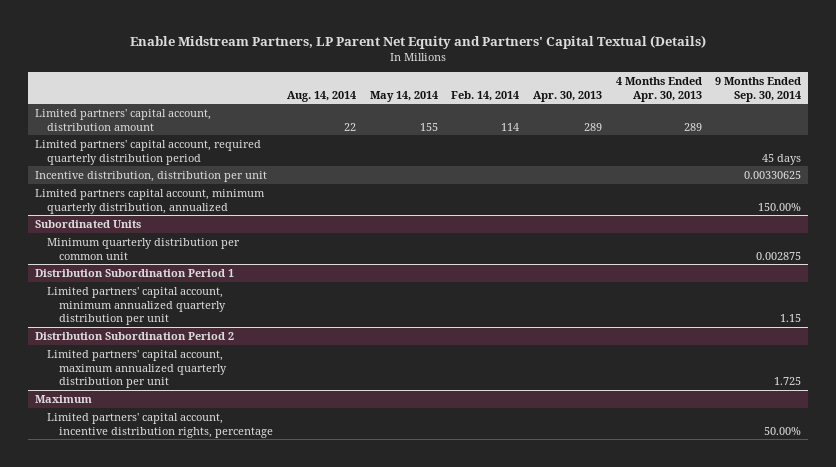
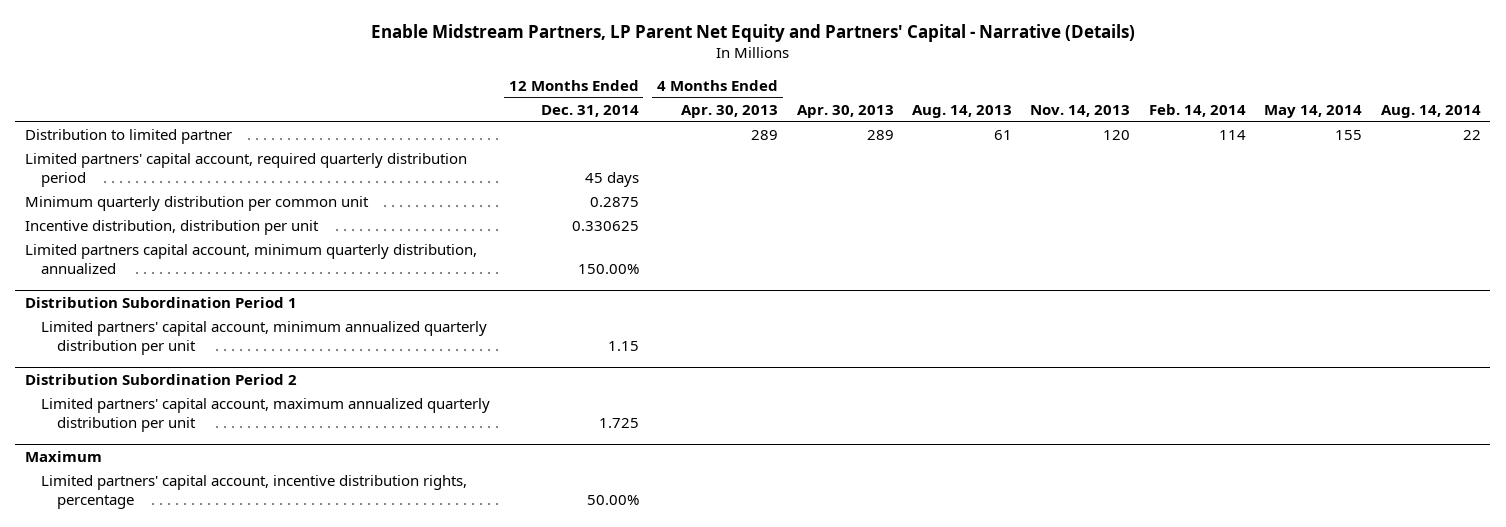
- Enable Midstream Partners, LP Parent Net Equity and Partners' Capital Textual (Details)
+ Enable Midstream Partners, LP Parent Net Equity and Partners' Capital - Narrative (Details)
- | Aug. 14, 2014 | May 14, 2014 | Feb. 14, 2014 | Apr. 30, 2013 | 4 Months Ended Apr. 30, 2013 | 9 Months Ended Sep. 30, 2014
+ | 12 Months Ended Dec. 31, 2014 | 4 Months Ended Apr. 30, 2013 | Apr. 30, 2013 | Aug. 14, 2013 | Nov. 14, 2013 | Feb. 14, 2014 | May 14, 2014 | Aug. 14, 2014
- Limited partners' capital account, distribution amount | 22 | 155 | 114 | 289 | 289 |
+ Distribution to limited partner | | 289 | 289 | 61 | 120 | 114 | 155 | 22
+ Minimum quarterly distribution per common unit | 0.2875 | | | | | | |
- Subordinated Units
- Minimum quarterly distribution per common unit | | | | | | 0.002875

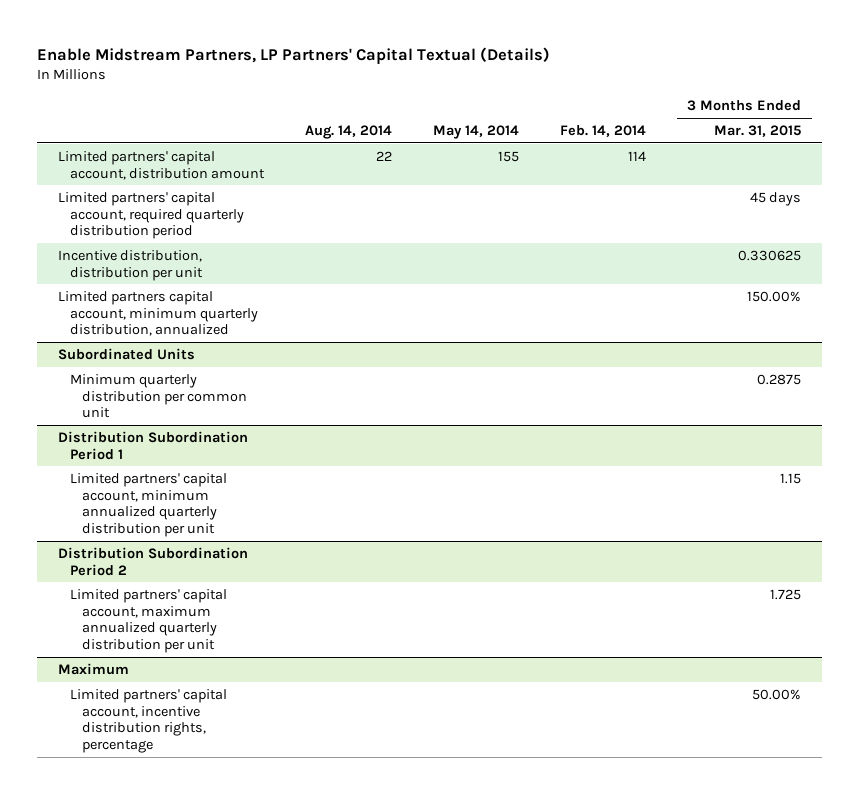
- Enable Midstream Partners, LP Parent Net Equity and Partners' Capital - Narrative (Details)
+ Enable Midstream Partners, LP Partners' Capital Textual (Details)
- | 12 Months Ended Dec. 31, 2014 | 4 Months Ended Apr. 30, 2013 | Apr. 30, 2013 | Aug. 14, 2013 | Nov. 14, 2013 | Feb. 14, 2014 | May 14, 2014 | Aug. 14, 2014
+ | Aug. 14, 2014 | May 14, 2014 | Feb. 14, 2014 | 3 Months Ended Mar. 31, 2015
- Distribution to limited partner | | 289 | 289 | 61 | 120 | 114 | 155 | 22
+ Limited partners' capital account, distribution amount | 22 | 155 | 114 |
- Minimum quarterly distribution per common unit | 0.2875 | | | | | | |
+ Subordinated Units
+ Minimum quarterly distribution per common unit | | | | 0.2875

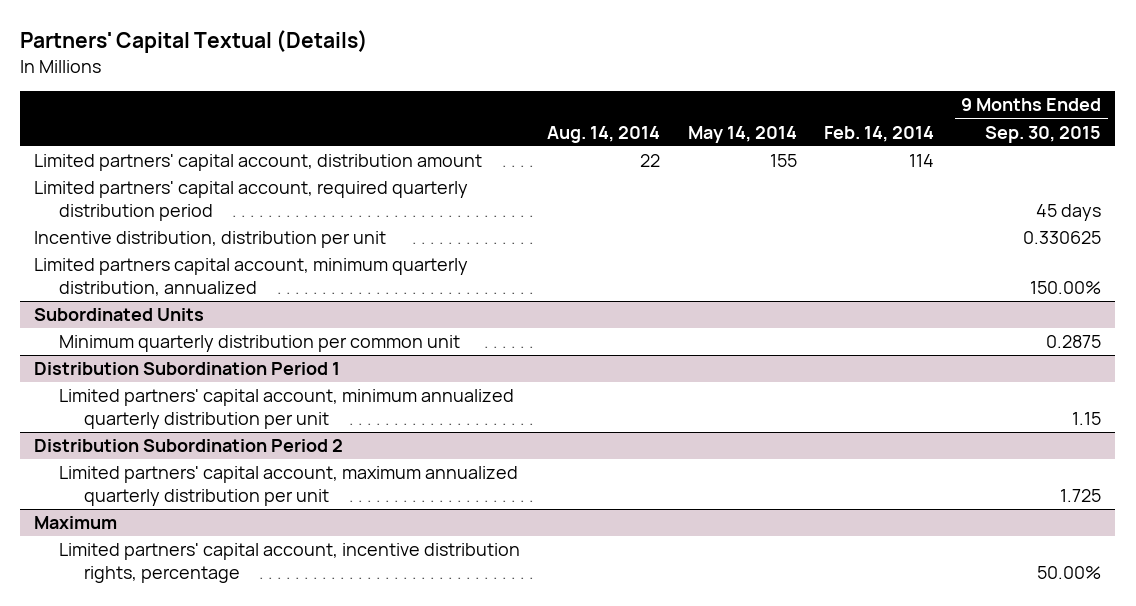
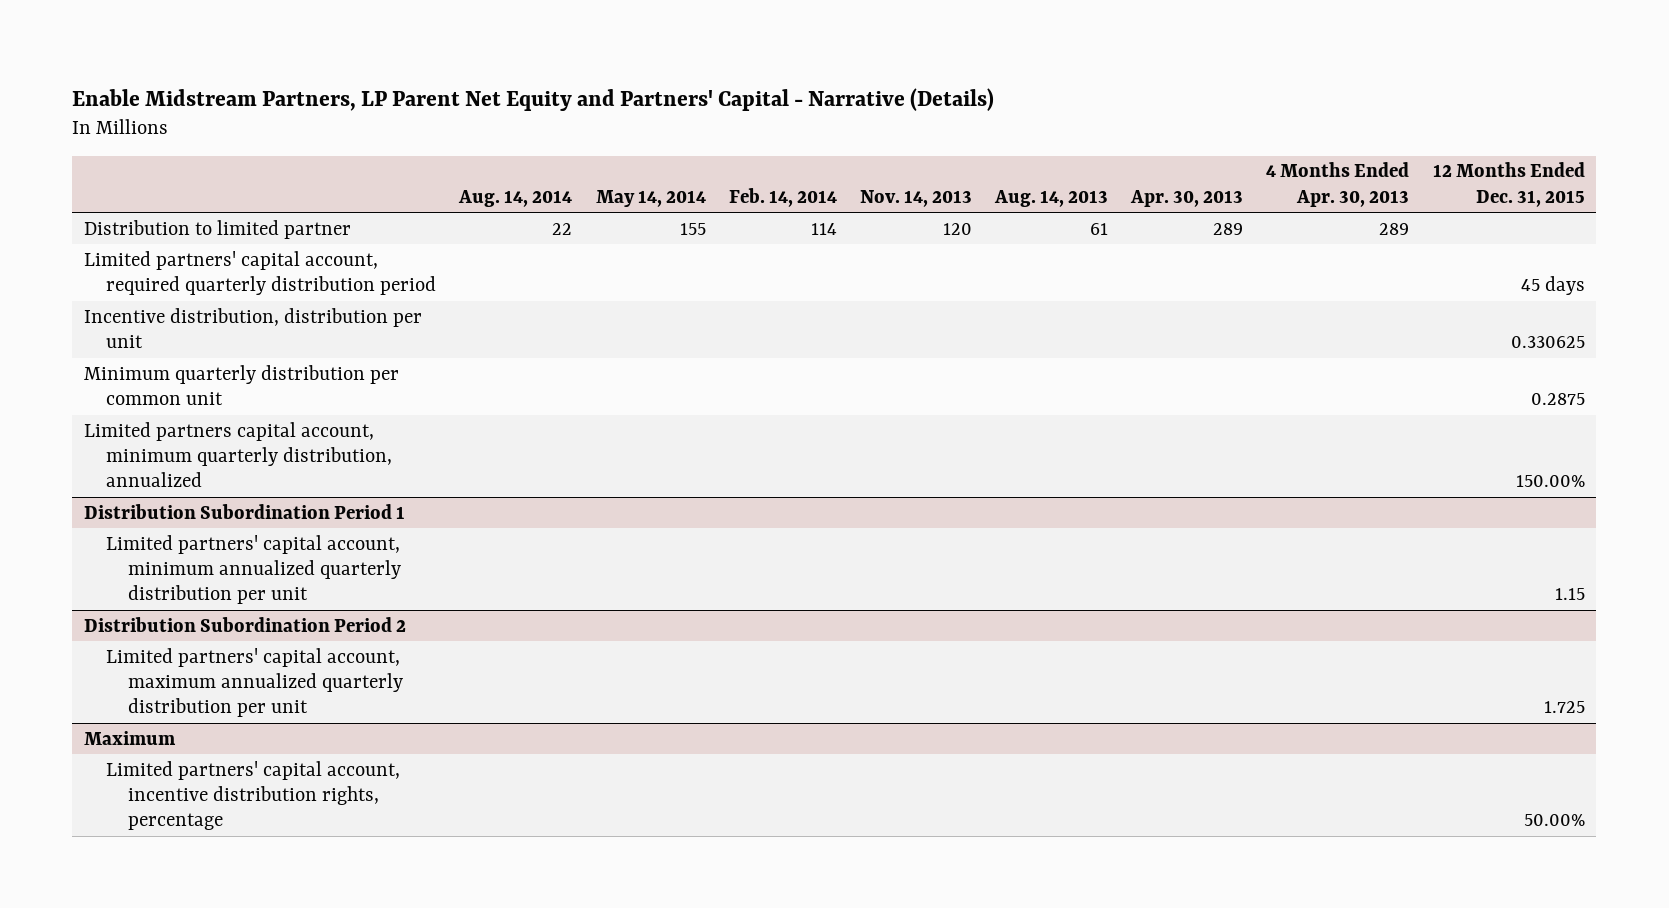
- Partners' Capital Textual (Details)
+ Enable Midstream Partners, LP Parent Net Equity and Partners' Capital - Narrative (Details)
- | Aug. 14, 2014 | May 14, 2014 | Feb. 14, 2014 | 9 Months Ended Sep. 30, 2015
+ | Aug. 14, 2014 | May 14, 2014 | Feb. 14, 2014 | Nov. 14, 2013 | Aug. 14, 2013 | Apr. 30, 2013 | 4 Months Ended Apr. 30, 2013 | 12 Months Ended Dec. 31, 2015
- Limited partners' capital account, distribution amount | 22 | 155 | 114 |
+ Distribution to limited partner | 22 | 155 | 114 | 120 | 61 | 289 | 289 |
+ Minimum quarterly distribution per common unit | | | | | | | | 0.2875
- Subordinated Units
- Minimum quarterly distribution per common unit | | | | 0.2875

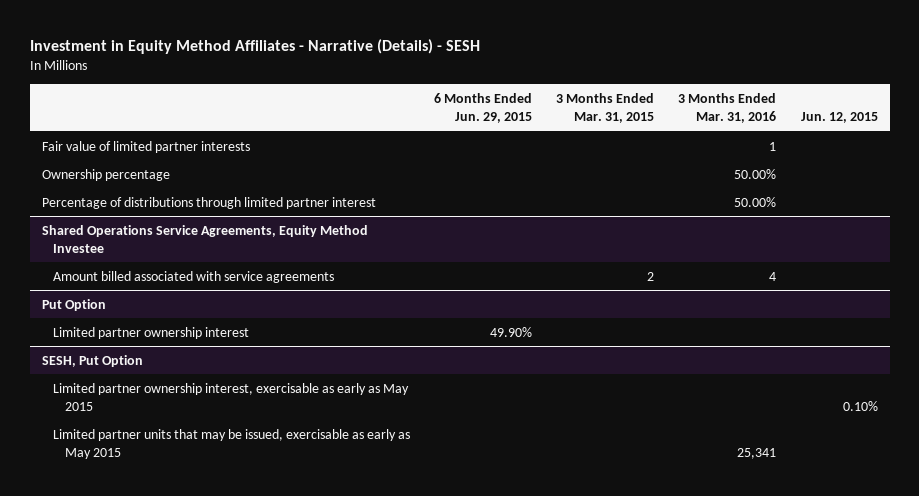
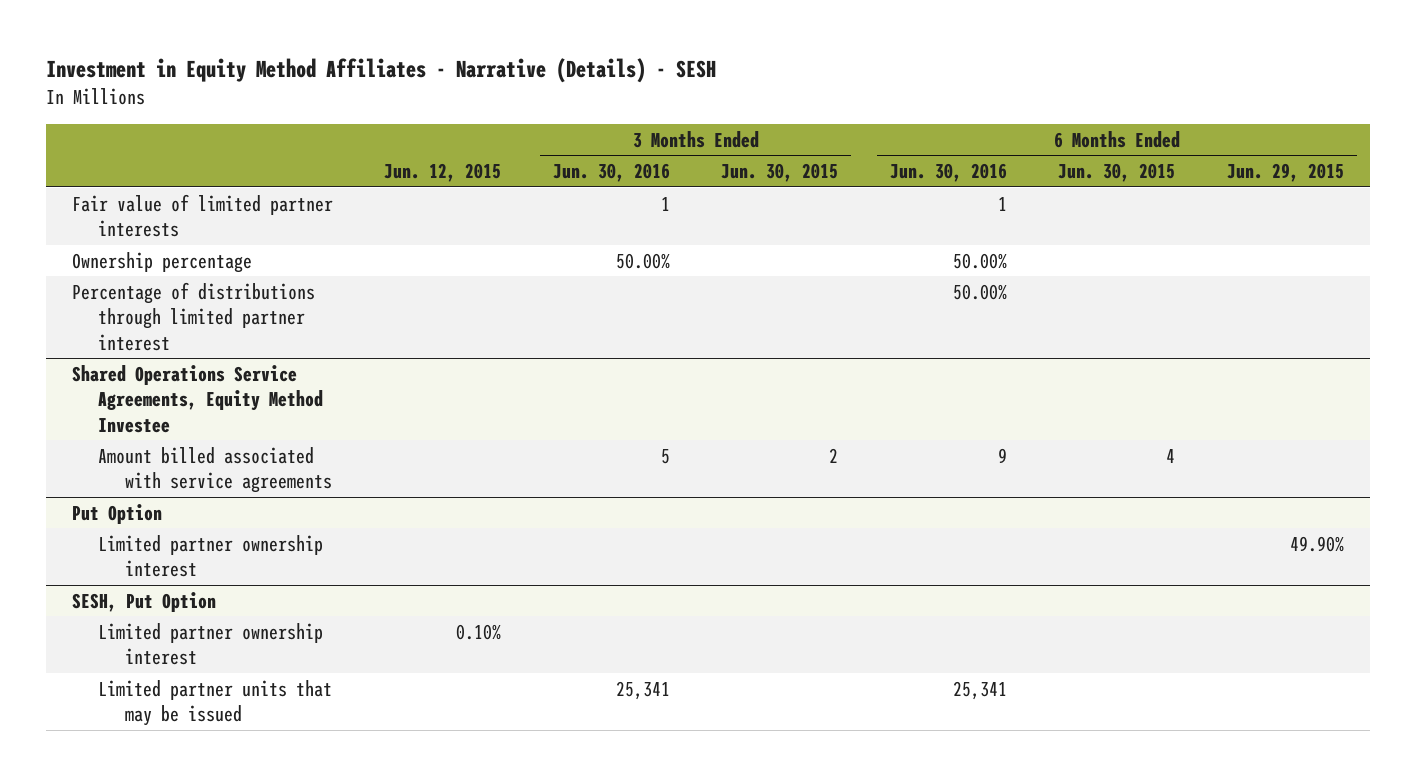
- | 6 Months Ended Jun. 29, 2015 | 3 Months Ended Mar. 31, 2015 | 3 Months Ended Mar. 31, 2016 | Jun. 12, 2015
+ | Jun. 12, 2015 | 3 Months Ended Jun. 30, 2016 | 3 Months Ended Jun. 30, 2015 | 6 Months Ended Jun. 30, 2016 | 6 Months Ended Jun. 30, 2015 | 6 Months Ended Jun. 29, 2015
@ SESH, Put Option
- Limited partner ownership interest, exercisable as early as May 2015 | | | | 0.10%
- Limited partner units that may be issued, exercisable as early as May 2015 | | | 25,341 |
+ Limited partner ownership interest | 0.10% | | | | |
+ Limited partner units that may be issued | | 25,341 | | 25,341 | |

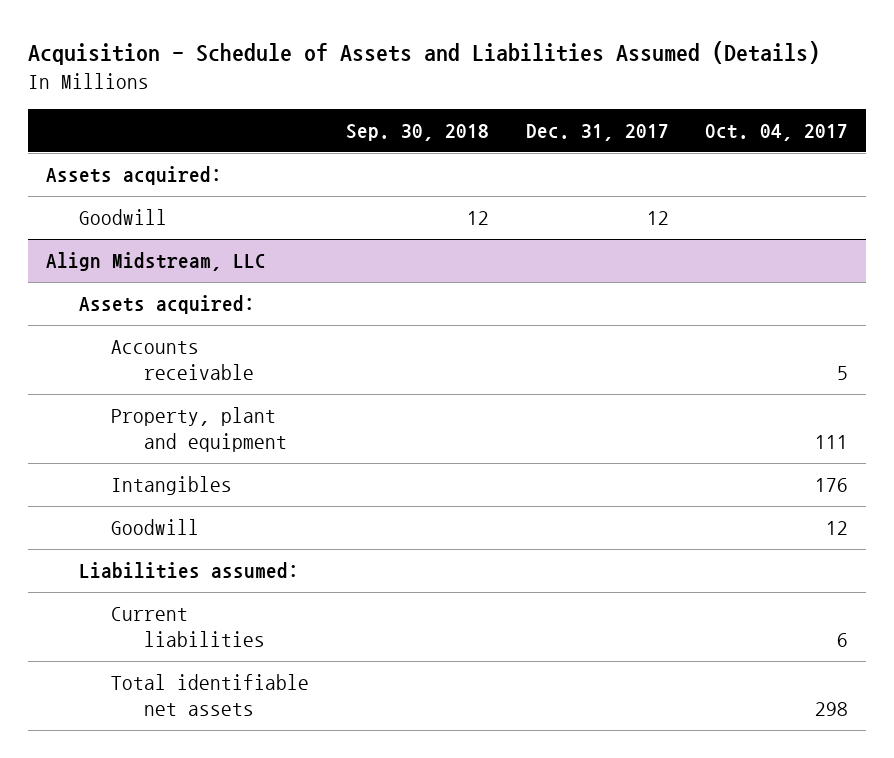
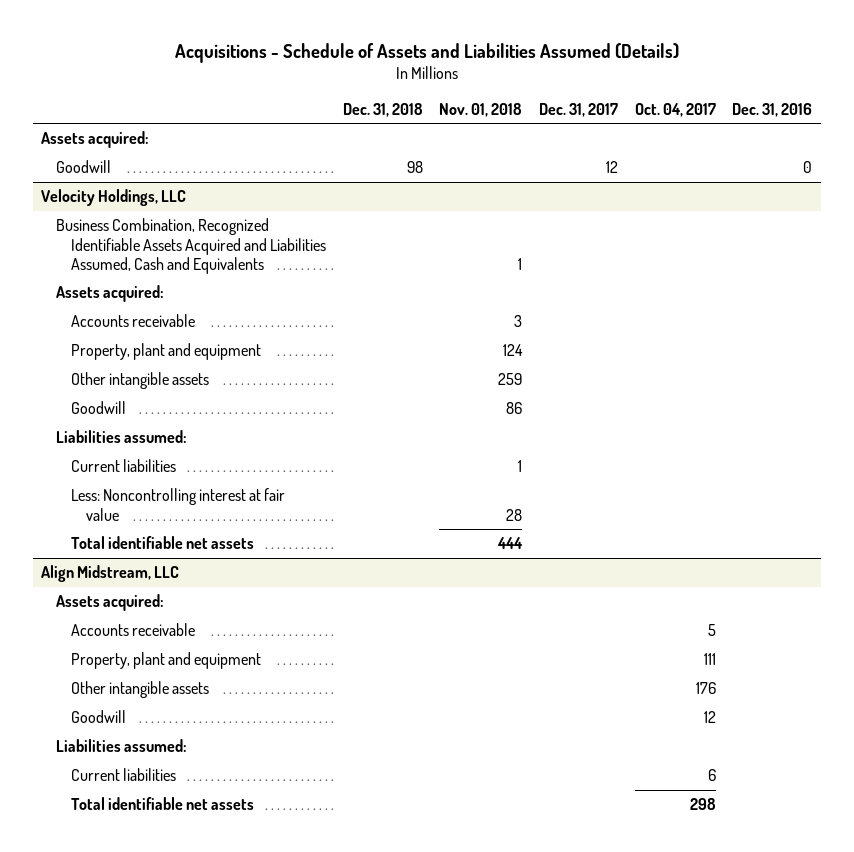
- Acquisition - Schedule of Assets and Liabilities Assumed (Details)
+ Acquisitions - Schedule of Assets and Liabilities Assumed (Details)
- | Sep. 30, 2018 | Dec. 31, 2017 | Oct. 04, 2017
+ | Dec. 31, 2018 | Nov. 01, 2018 | Dec. 31, 2017 | Oct. 04, 2017 | Dec. 31, 2016
+ Velocity Holdings, LLC
+ Business Combination, Recognized Identifiable Assets Acquired and Liabilities Assumed, Cash and Equivalents | | 1 | | |
+ Assets acquired:
+ Accounts receivable | | 3 | | |
+ Property, plant and equipment | | 124 | | |
+ Other intangible assets | | 259 | | |
+ Goodwill | | 86 | | |
+ Liabilities assumed:
+ Current liabilities | | 1 | | |
+ Less: Noncontrolling interest at fair value | | 28 | | |
+ Total identifiable net assets | | 444 | | |
@ Align Midstream, LLC
- Intangibles | | | 176
+ Other intangible assets | | | | 176 |

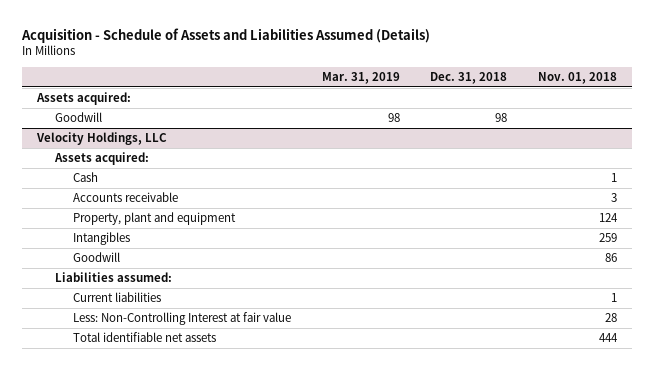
- Acquisitions - Schedule of Assets and Liabilities Assumed (Details)
+ Acquisition - Schedule of Assets and Liabilities Assumed (Details)
- | Dec. 31, 2018 | Nov. 01, 2018 | Dec. 31, 2017 | Oct. 04, 2017 | Dec. 31, 2016
+ | Mar. 31, 2019 | Dec. 31, 2018 | Nov. 01, 2018
@ Velocity Holdings, LLC
- Business Combination, Recognized Identifiable Assets Acquired and Liabilities Assumed, Cash and Equivalents | | 1 | | |
+ Cash | | | 1
- Other intangible assets | | 259 | | |
+ Intangibles | | | 259
- Less: Noncontrolling interest at fair value | | 28 | | |
+ Less: Non-Controlling Interest at fair value | | | 28
- Align Midstream, LLC
- Assets acquired:
- Accounts receivable | | | | 5 |
- Property, plant and equipment | | | | 111 |
- Other intangible assets | | | | 176 |
- Goodwill | | | | 12 |
- Liabilities assumed:
- Current liabilities | | | | 6 |
- Total identifiable net assets | | | | 298 |

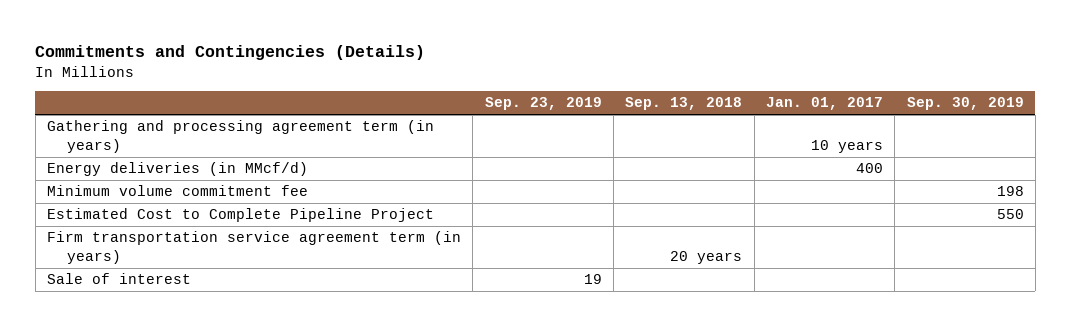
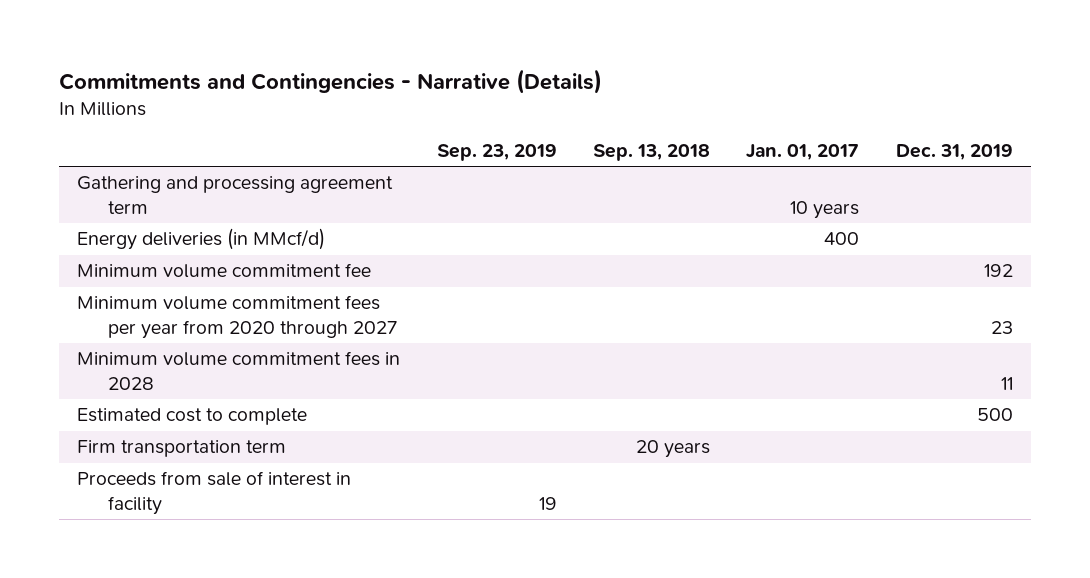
- Commitments and Contingencies (Details)
+ Commitments and Contingencies - Narrative (Details)
- | Sep. 23, 2019 | Sep. 13, 2018 | Jan. 01, 2017 | Sep. 30, 2019
+ | Sep. 23, 2019 | Sep. 13, 2018 | Jan. 01, 2017 | Dec. 31, 2019
- Gathering and processing agreement term (in years) | | | 10 years |
+ Gathering and processing agreement term | | | 10 years |
- Estimated Cost to Complete Pipeline Project | | | | 550
- Firm transportation service agreement term (in years) | | 20 years | |
- Sale of interest | 19 | | |
+ Minimum volume commitment fees per year from 2020 through 2027 | | | | 23
+ Minimum volume commitment fees in 2028 | | | | 11
+ Estimated cost to complete | | | | 500
+ Firm transportation term | | 20 years | |
+ Proceeds from sale of interest in facility | 19 | | |

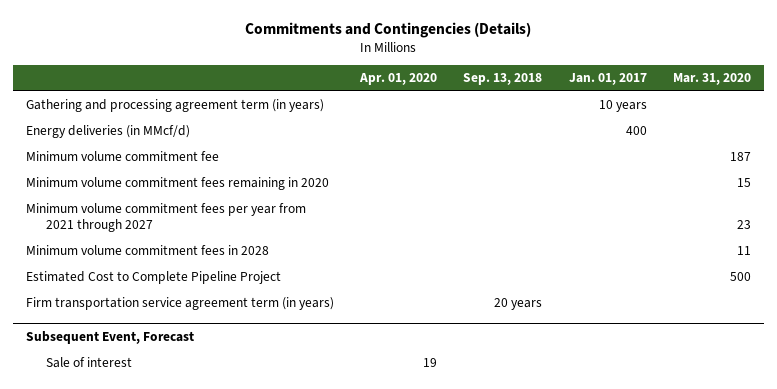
- Commitments and Contingencies - Narrative (Details)
+ Commitments and Contingencies (Details)
- | Sep. 23, 2019 | Sep. 13, 2018 | Jan. 01, 2017 | Dec. 31, 2019
+ | Apr. 01, 2020 | Sep. 13, 2018 | Jan. 01, 2017 | Mar. 31, 2020
- Gathering and processing agreement term | | | 10 years |
+ Gathering and processing agreement term (in years) | | | 10 years |
- Minimum volume commitment fees per year from 2020 through 2027 | | | | 23
+ Minimum volume commitment fees remaining in 2020 | | | | 15
+ Minimum volume commitment fees per year from 2021 through 2027 | | | | 23
- Estimated cost to complete | | | | 500
- Firm transportation term | | 20 years | |
- Proceeds from sale of interest in facility | 19 | | |
+ Estimated Cost to Complete Pipeline Project | | | | 500
+ Firm transportation service agreement term (in years) | | 20 years | |
+ Subsequent Event, Forecast
+ Sale of interest | 19 | | |

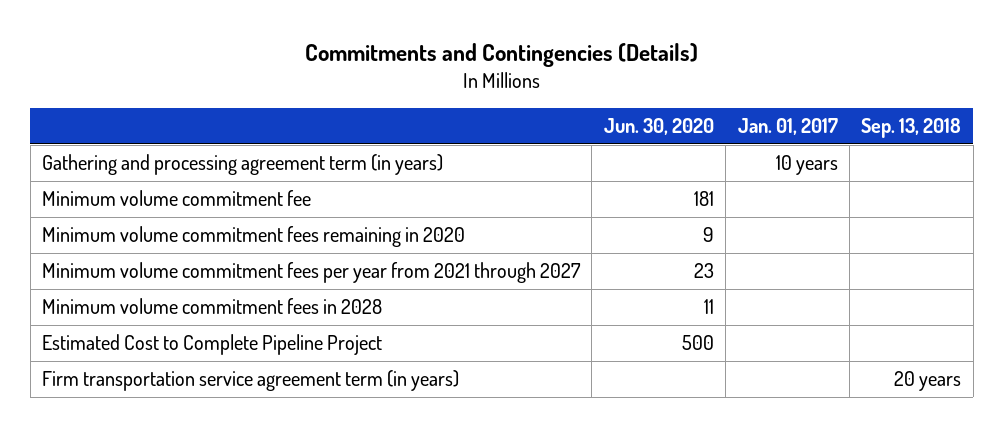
- | Apr. 01, 2020 | Sep. 13, 2018 | Jan. 01, 2017 | Mar. 31, 2020
+ | Jun. 30, 2020 | Jan. 01, 2017 | Sep. 13, 2018
- Energy deliveries (in MMcf/d) | | | 400 |
- Subsequent Event, Forecast
- Sale of interest | 19 | | |

